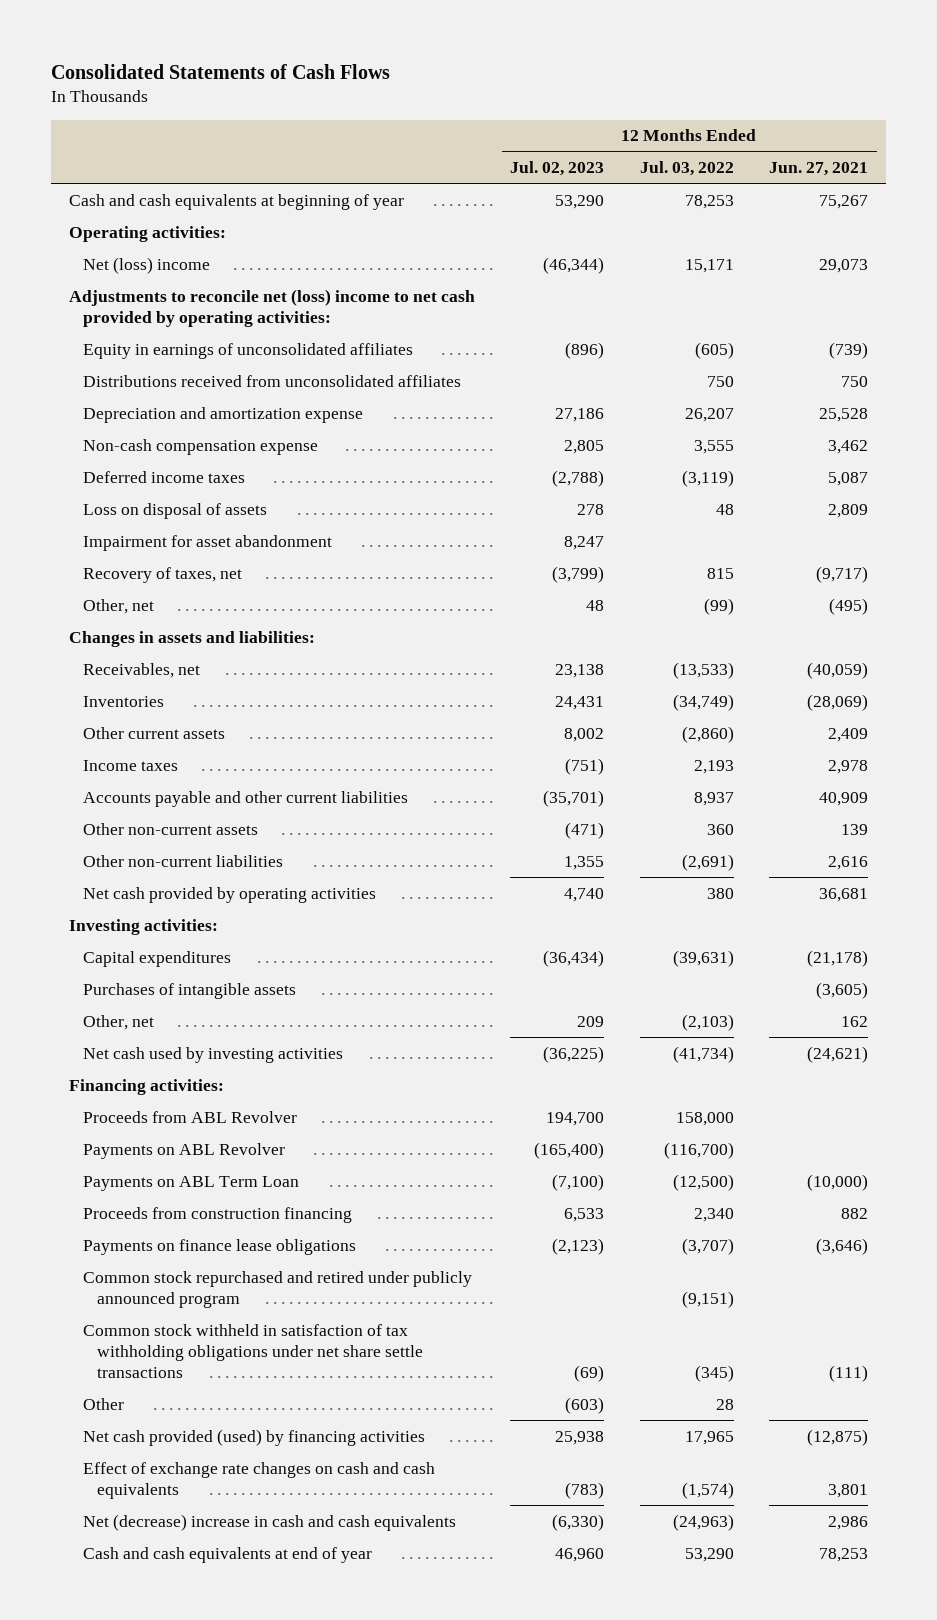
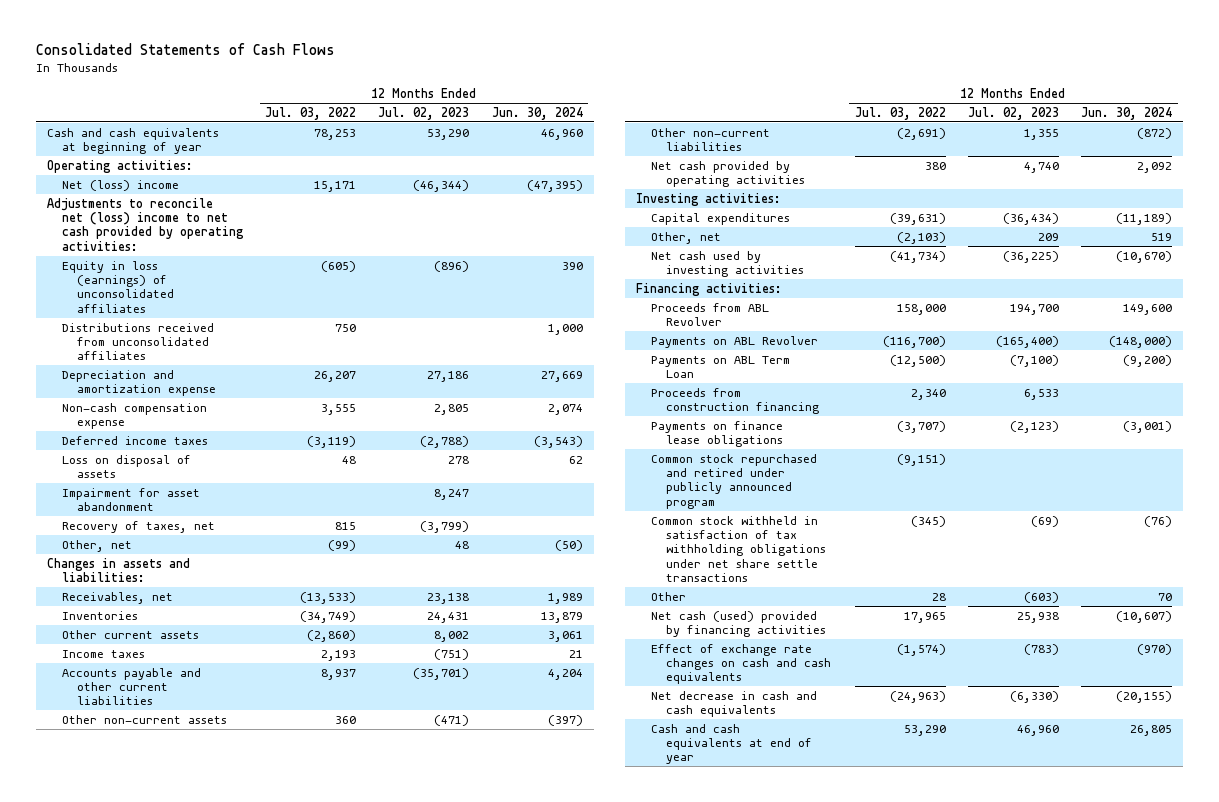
- | 12 Months Ended Jul. 02, 2023 | 12 Months Ended Jul. 03, 2022 | 12 Months Ended Jun. 27, 2021
+ | 12 Months Ended Jul. 03, 2022 | 12 Months Ended Jul. 02, 2023 | 12 Months Ended Jun. 30, 2024
- Equity in earnings of unconsolidated affiliates | (896) | (605) | (739)
+ Equity in loss (earnings) of unconsolidated affiliates | (605) | (896) | 390
- Purchases of intangible assets | | | (3,605)
- Net cash provided (used) by financing activities | 25,938 | 17,965 | (12,875)
+ Net cash (used) provided by financing activities | 17,965 | 25,938 | (10,607)
- Net (decrease) increase in cash and cash equivalents | (6,330) | (24,963) | 2,986
+ Net decrease in cash and cash equivalents | (24,963) | (6,330) | (20,155)

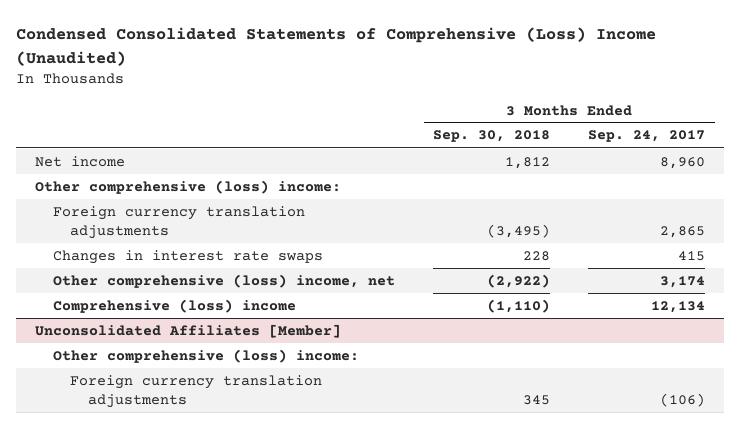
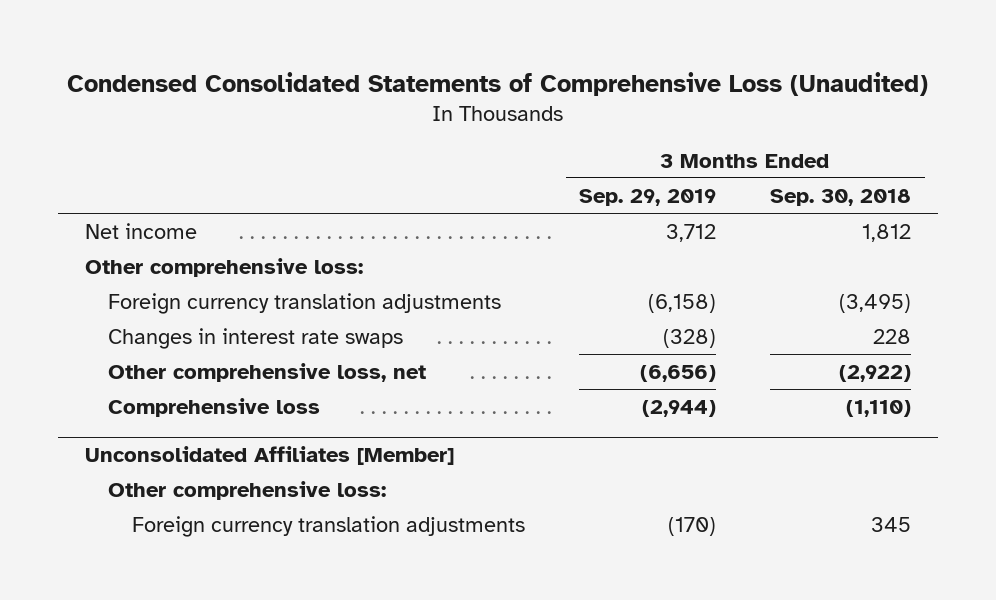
- Condensed Consolidated Statements of Comprehensive (Loss) Income (Unaudited)
+ Condensed Consolidated Statements of Comprehensive Loss (Unaudited)
- | 3 Months Ended Sep. 30, 2018 | 3 Months Ended Sep. 24, 2017
+ | 3 Months Ended Sep. 29, 2019 | 3 Months Ended Sep. 30, 2018
- Other comprehensive (loss) income:
+ Other comprehensive loss:
- Other comprehensive (loss) income, net | (2,922) | 3,174
- Comprehensive (loss) income | (1,110) | 12,134
+ Other comprehensive loss, net | (6,656) | (2,922)
+ Comprehensive loss | (2,944) | (1,110)
@ Unconsolidated Affiliates [Member]
- Other comprehensive (loss) income:
+ Other comprehensive loss:

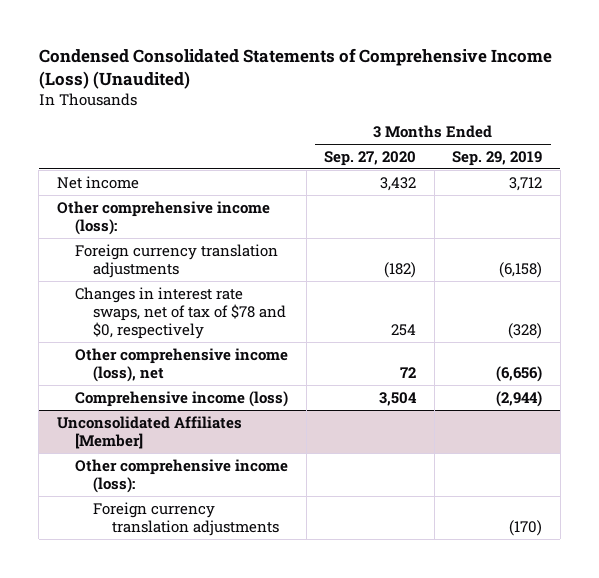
- Condensed Consolidated Statements of Comprehensive Loss (Unaudited)
+ Condensed Consolidated Statements of Comprehensive Income (Loss) (Unaudited)
- | 3 Months Ended Sep. 29, 2019 | 3 Months Ended Sep. 30, 2018
+ | 3 Months Ended Sep. 27, 2020 | 3 Months Ended Sep. 29, 2019
- Other comprehensive loss:
+ Other comprehensive income (loss):
- Changes in interest rate swaps | (328) | 228
- Other comprehensive loss, net | (6,656) | (2,922)
- Comprehensive loss | (2,944) | (1,110)
+ Changes in interest rate swaps, net of tax of $78 and $0, respectively | 254 | (328)
+ Other comprehensive income (loss), net | 72 | (6,656)
+ Comprehensive income (loss) | 3,504 | (2,944)
@ Unconsolidated Affiliates [Member]
- Other comprehensive loss:
+ Other comprehensive income (loss):

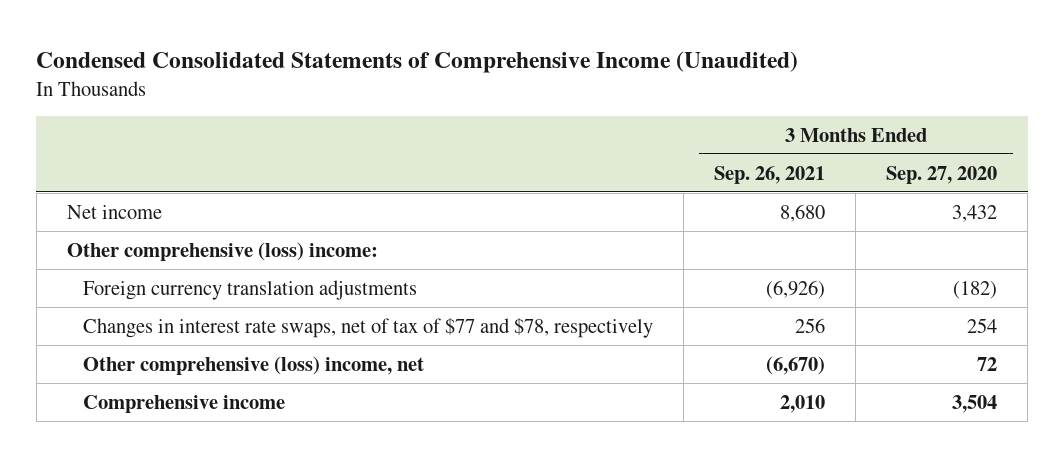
- Condensed Consolidated Statements of Comprehensive Income (Loss) (Unaudited)
+ Condensed Consolidated Statements of Comprehensive Income (Unaudited)
- | 3 Months Ended Sep. 27, 2020 | 3 Months Ended Sep. 29, 2019
+ | 3 Months Ended Sep. 26, 2021 | 3 Months Ended Sep. 27, 2020
- Other comprehensive income (loss):
+ Other comprehensive (loss) income:
- Changes in interest rate swaps, net of tax of $78 and $0, respectively | 254 | (328)
- Other comprehensive income (loss), net | 72 | (6,656)
- Comprehensive income (loss) | 3,504 | (2,944)
- Unconsolidated Affiliates [Member]
- Other comprehensive income (loss):
- Foreign currency translation adjustments | | (170)
+ Changes in interest rate swaps, net of tax of $77 and $78, respectively | 256 | 254
+ Other comprehensive (loss) income, net | (6,670) | 72
+ Comprehensive income | 2,010 | 3,504

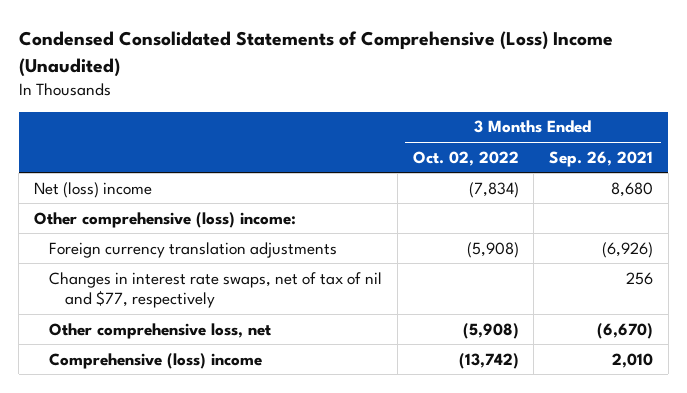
- Condensed Consolidated Statements of Comprehensive Income (Unaudited)
+ Condensed Consolidated Statements of Comprehensive (Loss) Income (Unaudited)
- | 3 Months Ended Sep. 26, 2021 | 3 Months Ended Sep. 27, 2020
+ | 3 Months Ended Oct. 02, 2022 | 3 Months Ended Sep. 26, 2021
- Net income | 8,680 | 3,432
+ Net (loss) income | (7,834) | 8,680
- Changes in interest rate swaps, net of tax of $77 and $78, respectively | 256 | 254
- Other comprehensive (loss) income, net | (6,670) | 72
- Comprehensive income | 2,010 | 3,504
+ Changes in interest rate swaps, net of tax of nil and $77, respectively | | 256
+ Other comprehensive loss, net | (5,908) | (6,670)
+ Comprehensive (loss) income | (13,742) | 2,010

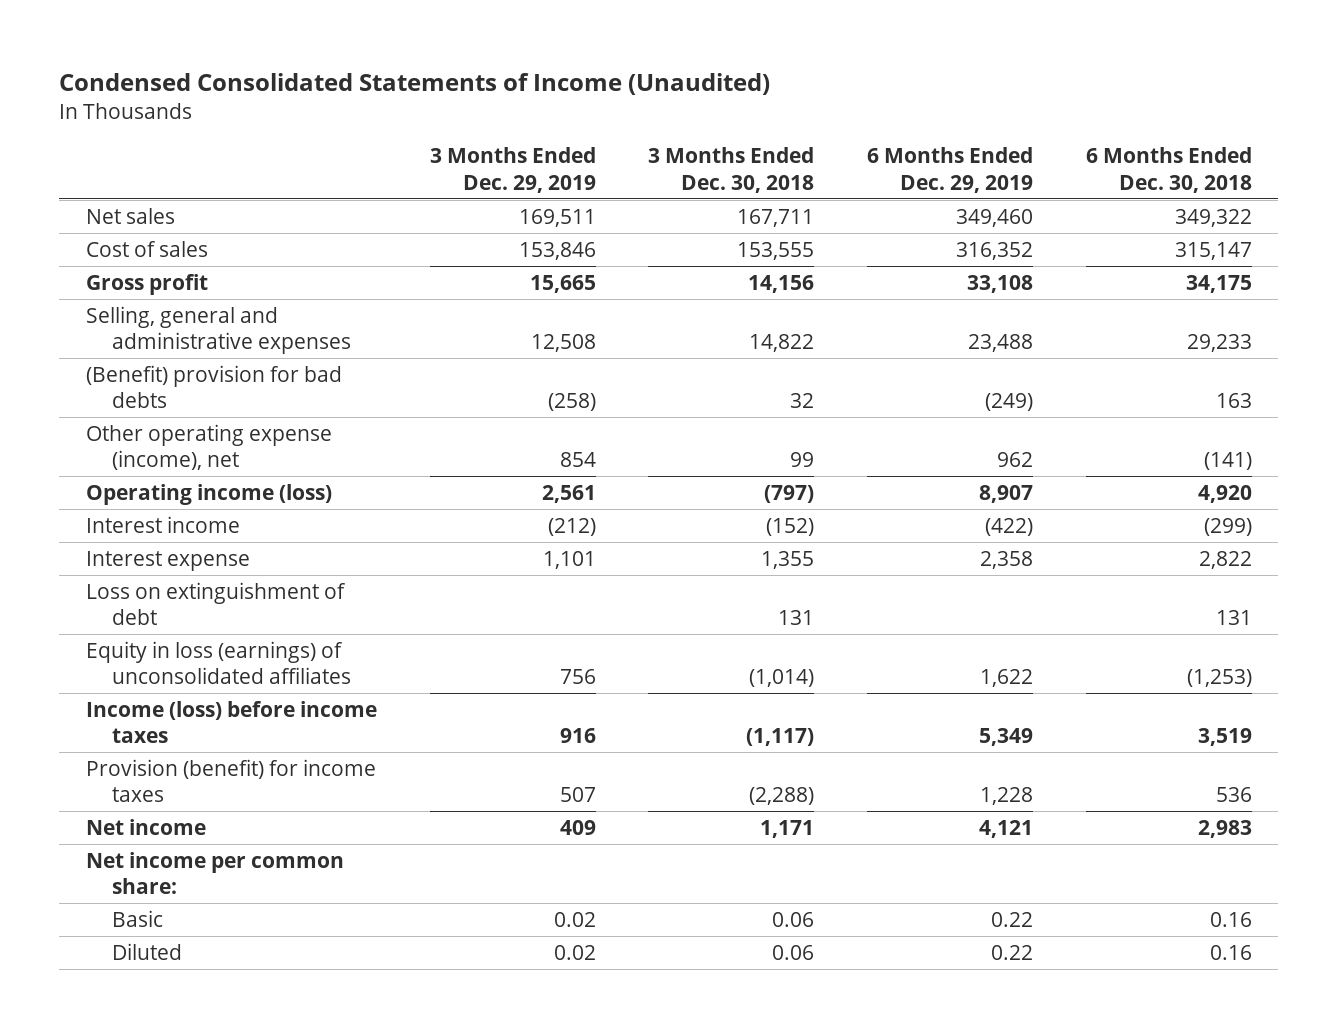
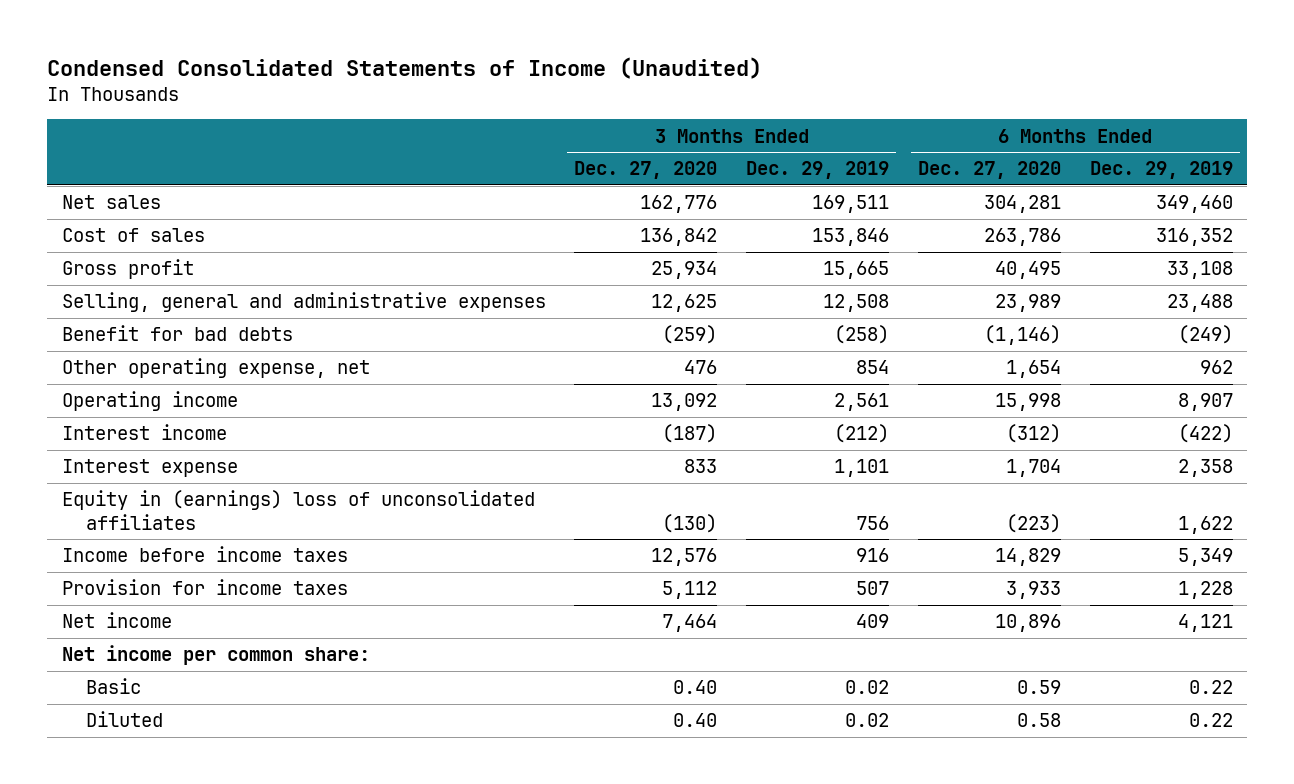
- | 3 Months Ended Dec. 29, 2019 | 3 Months Ended Dec. 30, 2018 | 6 Months Ended Dec. 29, 2019 | 6 Months Ended Dec. 30, 2018
+ | 3 Months Ended Dec. 27, 2020 | 3 Months Ended Dec. 29, 2019 | 6 Months Ended Dec. 27, 2020 | 6 Months Ended Dec. 29, 2019
- (Benefit) provision for bad debts | (258) | 32 | (249) | 163
- Other operating expense (income), net | 854 | 99 | 962 | (141)
- Operating income (loss) | 2,561 | (797) | 8,907 | 4,920
+ Benefit for bad debts | (259) | (258) | (1,146) | (249)
+ Other operating expense, net | 476 | 854 | 1,654 | 962
+ Operating income | 13,092 | 2,561 | 15,998 | 8,907
- Loss on extinguishment of debt | | 131 | | 131
- Equity in loss (earnings) of unconsolidated affiliates | 756 | (1,014) | 1,622 | (1,253)
- Income (loss) before income taxes | 916 | (1,117) | 5,349 | 3,519
- Provision (benefit) for income taxes | 507 | (2,288) | 1,228 | 536
+ Equity in (earnings) loss of unconsolidated affiliates | (130) | 756 | (223) | 1,622
+ Income before income taxes | 12,576 | 916 | 14,829 | 5,349
+ Provision for income taxes | 5,112 | 507 | 3,933 | 1,228

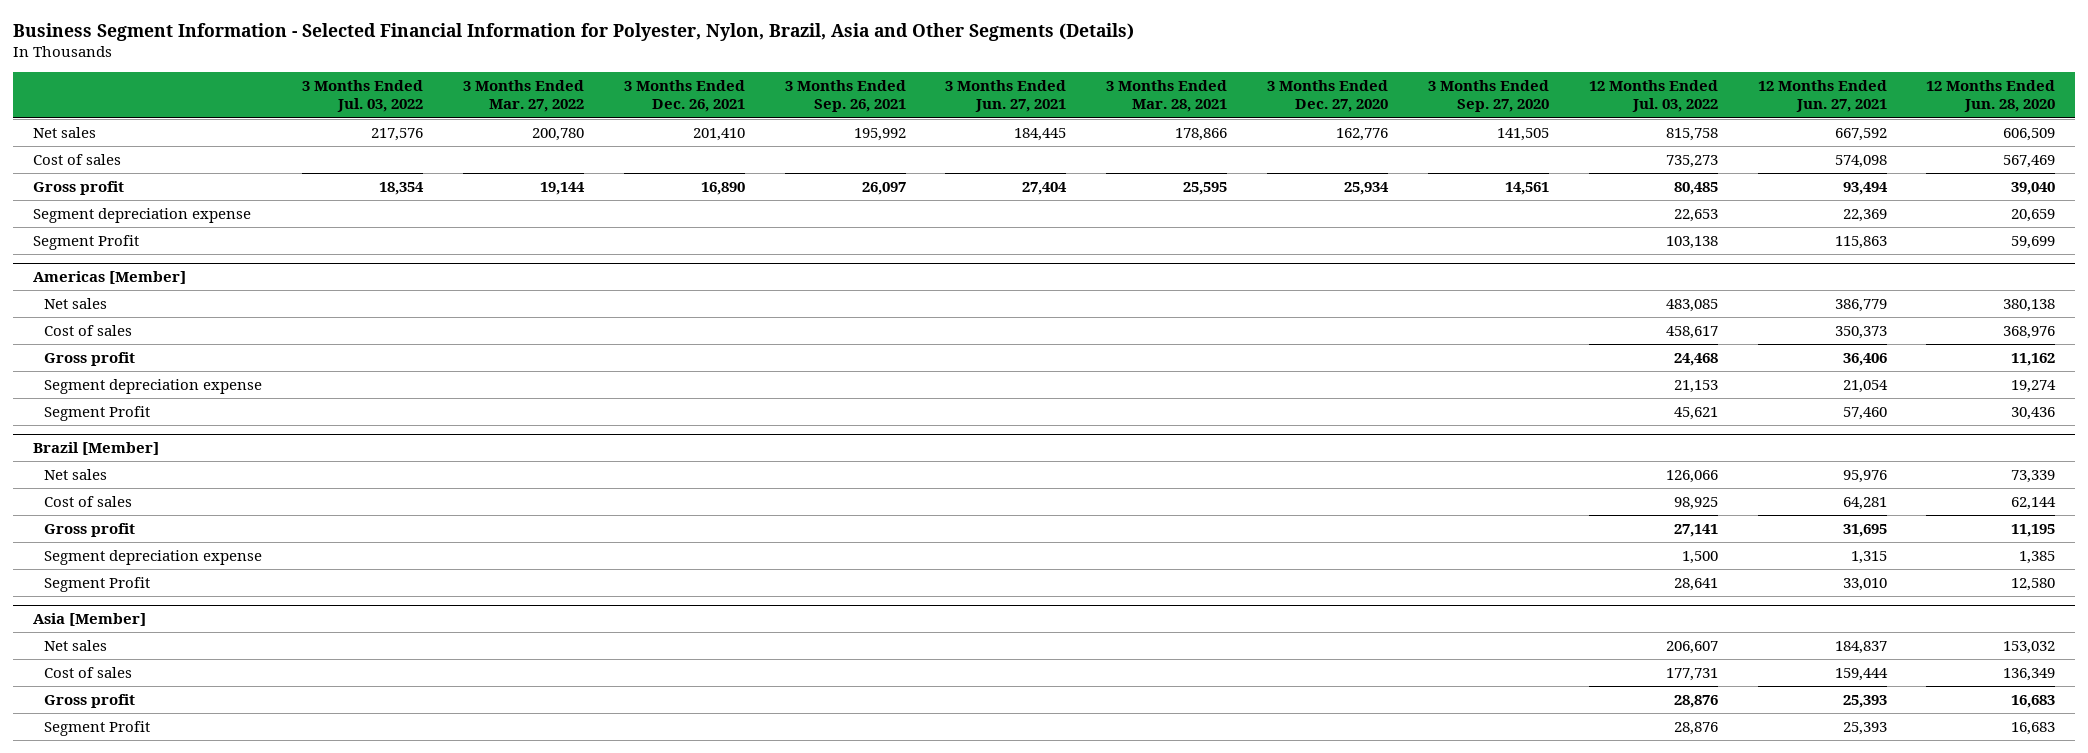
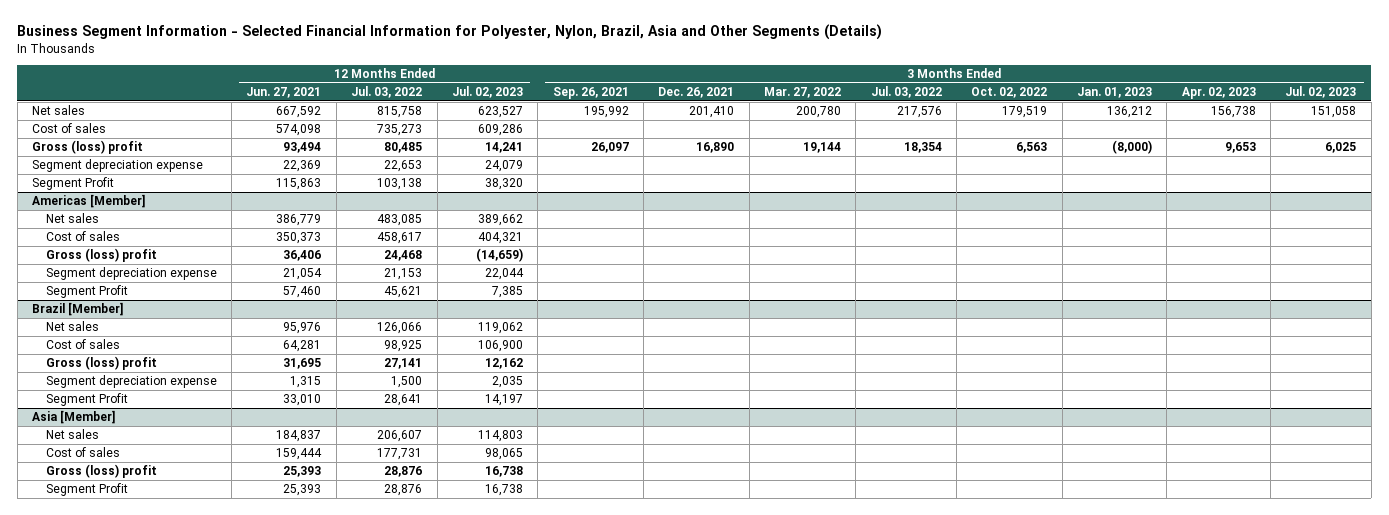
- | 3 Months Ended Jul. 03, 2022 | 3 Months Ended Mar. 27, 2022 | 3 Months Ended Dec. 26, 2021 | 3 Months Ended Sep. 26, 2021 | 3 Months Ended Jun. 27, 2021 | 3 Months Ended Mar. 28, 2021 | 3 Months Ended Dec. 27, 2020 | 3 Months Ended Sep. 27, 2020 | 12 Months Ended Jul. 03, 2022 | 12 Months Ended Jun. 27, 2021 | 12 Months Ended Jun. 28, 2020
+ | 12 Months Ended Jun. 27, 2021 | 12 Months Ended Jul. 03, 2022 | 12 Months Ended Jul. 02, 2023 | 3 Months Ended Sep. 26, 2021 | 3 Months Ended Dec. 26, 2021 | 3 Months Ended Mar. 27, 2022 | 3 Months Ended Jul. 03, 2022 | 3 Months Ended Oct. 02, 2022 | 3 Months Ended Jan. 01, 2023 | 3 Months Ended Apr. 02, 2023 | 3 Months Ended Jul. 02, 2023
- Gross profit | 18,354 | 19,144 | 16,890 | 26,097 | 27,404 | 25,595 | 25,934 | 14,561 | 80,485 | 93,494 | 39,040
+ Gross (loss) profit | 93,494 | 80,485 | 14,241 | 26,097 | 16,890 | 19,144 | 18,354 | 6,563 | (8,000) | 9,653 | 6,025
@ Americas [Member]
- Gross profit | | | | | | | | | 24,468 | 36,406 | 11,162
+ Gross (loss) profit | 36,406 | 24,468 | (14,659) | | | | | | | |
@ Brazil [Member]
- Gross profit | | | | | | | | | 27,141 | 31,695 | 11,195
+ Gross (loss) profit | 31,695 | 27,141 | 12,162 | | | | | | | |
@ Asia [Member]
- Gross profit | | | | | | | | | 28,876 | 25,393 | 16,683
+ Gross (loss) profit | 25,393 | 28,876 | 16,738 | | | | | | | |

